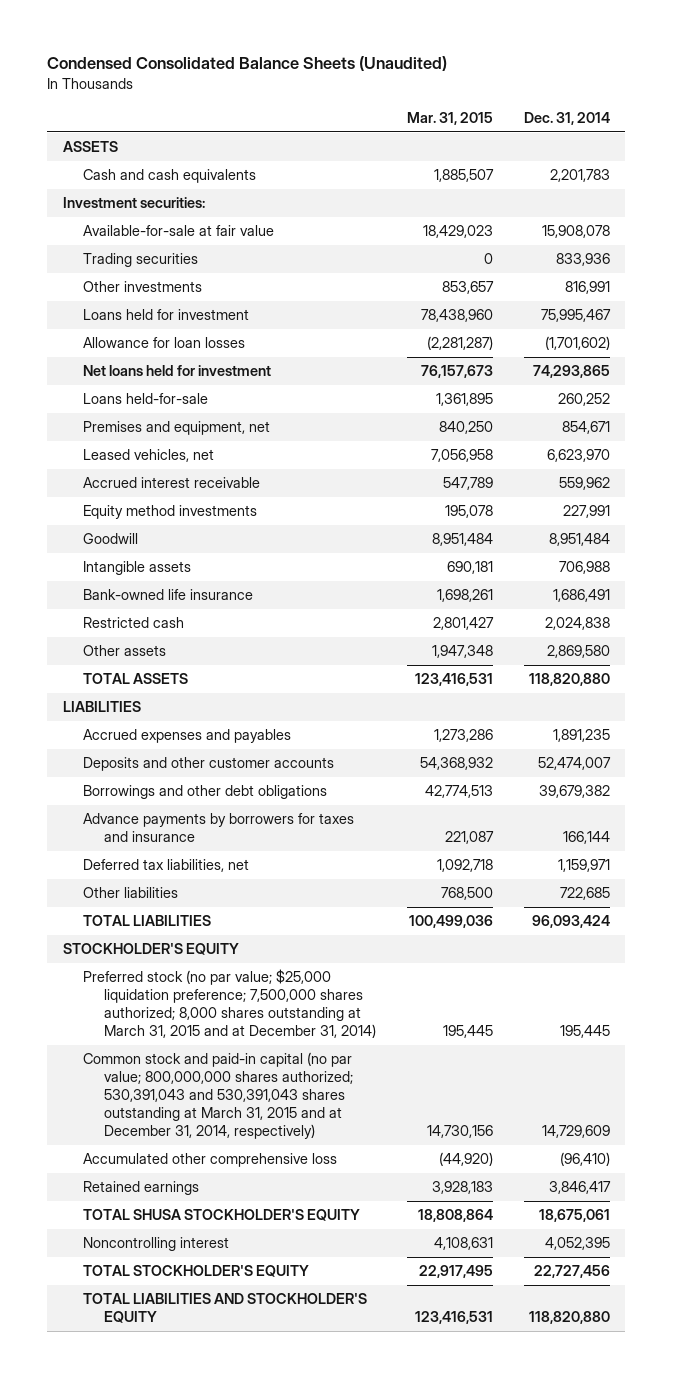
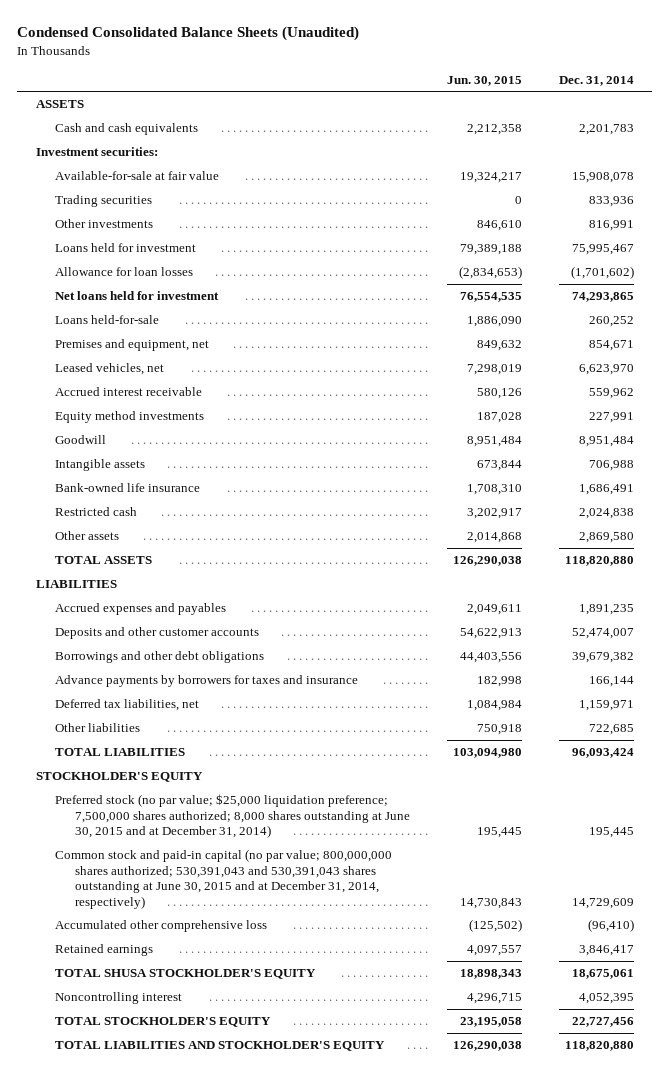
- | Mar. 31, 2015 | Dec. 31, 2014
+ | Jun. 30, 2015 | Dec. 31, 2014
- Preferred stock (no par value; $25,000 liquidation preference; 7,500,000 shares authorized; 8,000 shares outstanding at March 31, 2015 and at December 31, 2014) | 195,445 | 195,445
- Common stock and paid-in capital (no par value; 800,000,000 shares authorized; 530,391,043 and 530,391,043 shares outstanding at March 31, 2015 and at December 31, 2014, respectively) | 14,730,156 | 14,729,609
+ Preferred stock (no par value; $25,000 liquidation preference; 7,500,000 shares authorized; 8,000 shares outstanding at June 30, 2015 and at December 31, 2014) | 195,445 | 195,445
+ Common stock and paid-in capital (no par value; 800,000,000 shares authorized; 530,391,043 and 530,391,043 shares outstanding at June 30, 2015 and at December 31, 2014, respectively) | 14,730,843 | 14,729,609

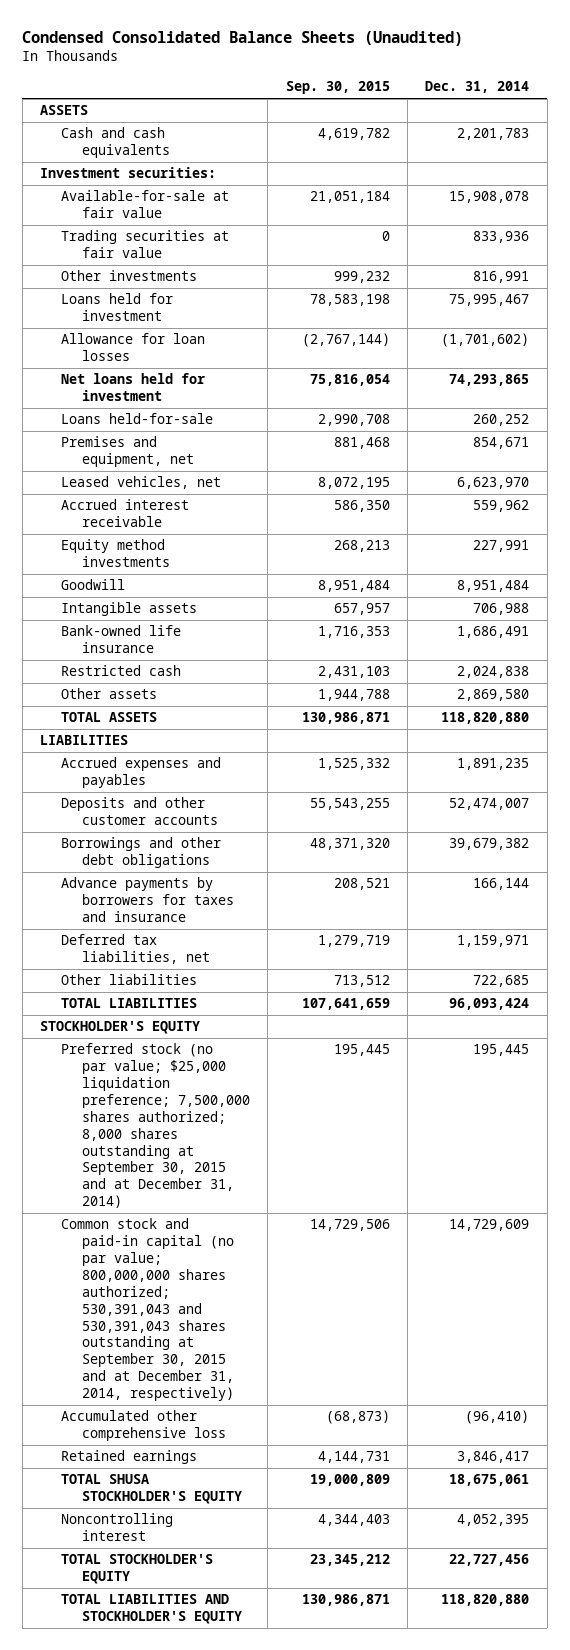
- | Jun. 30, 2015 | Dec. 31, 2014
+ | Sep. 30, 2015 | Dec. 31, 2014
- Trading securities | 0 | 833,936
+ Trading securities at fair value | 0 | 833,936
- Preferred stock (no par value; $25,000 liquidation preference; 7,500,000 shares authorized; 8,000 shares outstanding at June 30, 2015 and at December 31, 2014) | 195,445 | 195,445
- Common stock and paid-in capital (no par value; 800,000,000 shares authorized; 530,391,043 and 530,391,043 shares outstanding at June 30, 2015 and at December 31, 2014, respectively) | 14,730,843 | 14,729,609
+ Preferred stock (no par value; $25,000 liquidation preference; 7,500,000 shares authorized; 8,000 shares outstanding at September 30, 2015 and at December 31, 2014) | 195,445 | 195,445
+ Common stock and paid-in capital (no par value; 800,000,000 shares authorized; 530,391,043 and 530,391,043 shares outstanding at September 30, 2015 and at December 31, 2014, respectively) | 14,729,506 | 14,729,609

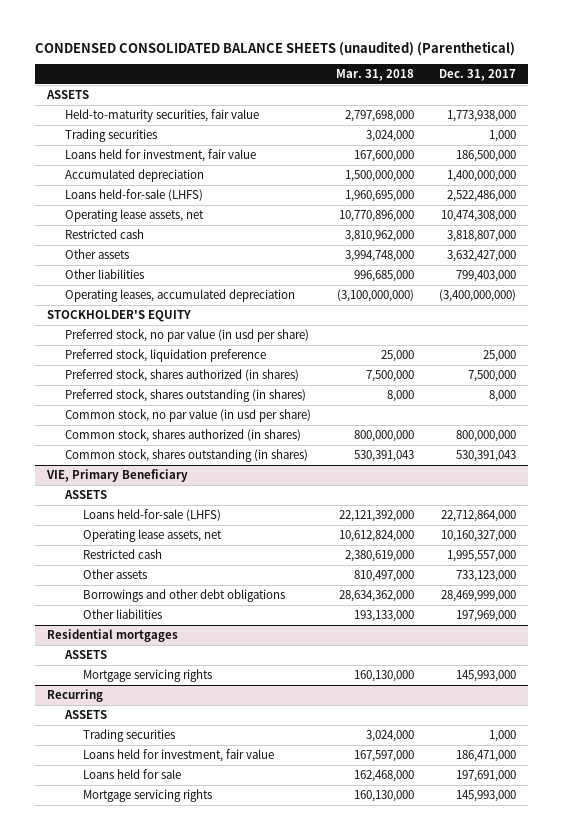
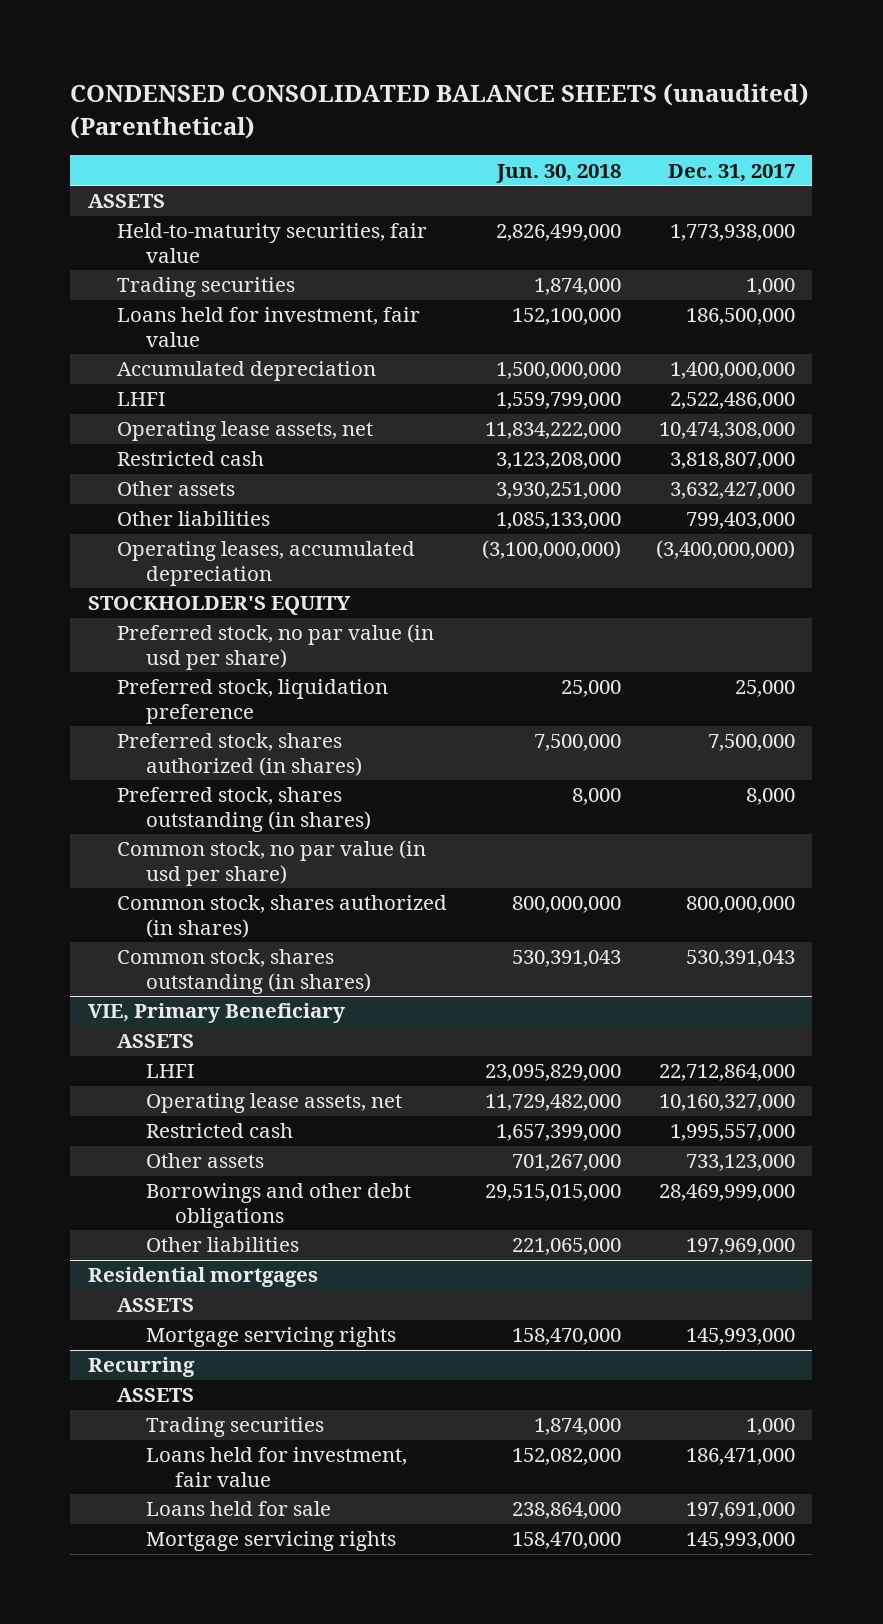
- | Mar. 31, 2018 | Dec. 31, 2017
+ | Jun. 30, 2018 | Dec. 31, 2017
- Loans held-for-sale (LHFS) | 1,960,695,000 | 2,522,486,000
+ LHFI | 1,559,799,000 | 2,522,486,000
@ VIE, Primary Beneficiary
- Loans held-for-sale (LHFS) | 22,121,392,000 | 22,712,864,000
+ LHFI | 23,095,829,000 | 22,712,864,000

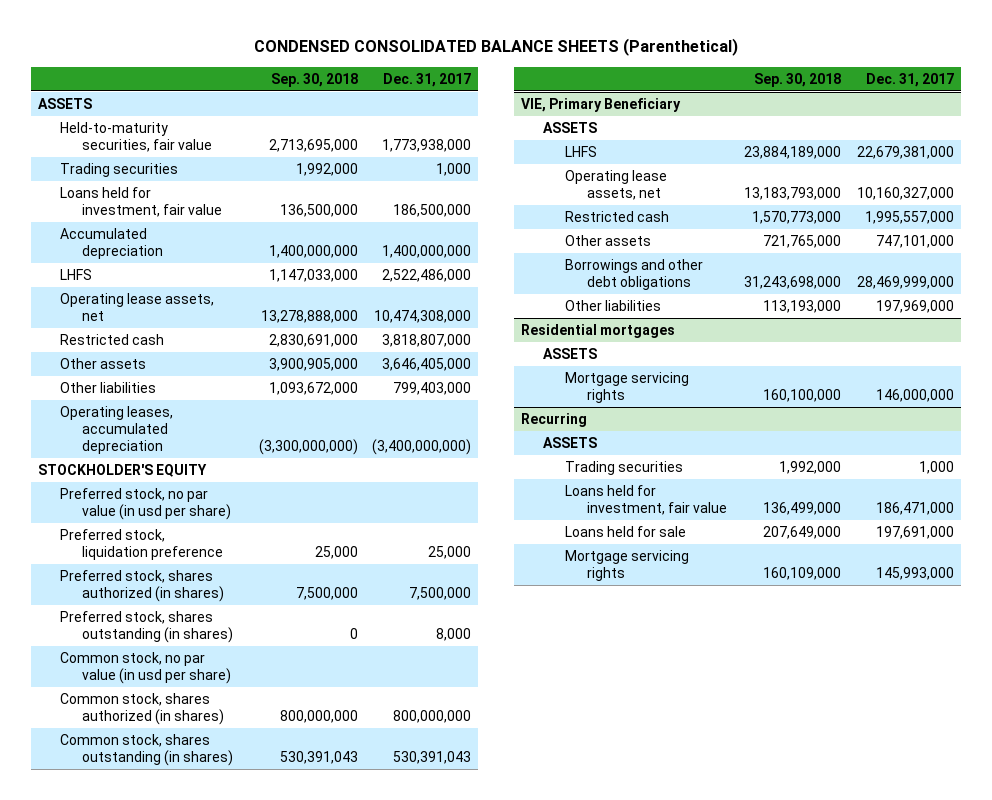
- CONDENSED CONSOLIDATED BALANCE SHEETS (unaudited) (Parenthetical)
+ CONDENSED CONSOLIDATED BALANCE SHEETS (Parenthetical)
- | Jun. 30, 2018 | Dec. 31, 2017
+ | Sep. 30, 2018 | Dec. 31, 2017
- LHFI | 1,559,799,000 | 2,522,486,000
+ LHFS | 1,147,033,000 | 2,522,486,000
- Other assets | 3,930,251,000 | 3,632,427,000
+ Other assets | 3,900,905,000 | 3,646,405,000
@ VIE, Primary Beneficiary
- LHFI | 23,095,829,000 | 22,712,864,000
+ LHFS | 23,884,189,000 | 22,679,381,000
- Other assets | 701,267,000 | 733,123,000
+ Other assets | 721,765,000 | 747,101,000
@ Residential mortgages
- Mortgage servicing rights | 158,470,000 | 145,993,000
+ Mortgage servicing rights | 160,100,000 | 146,000,000

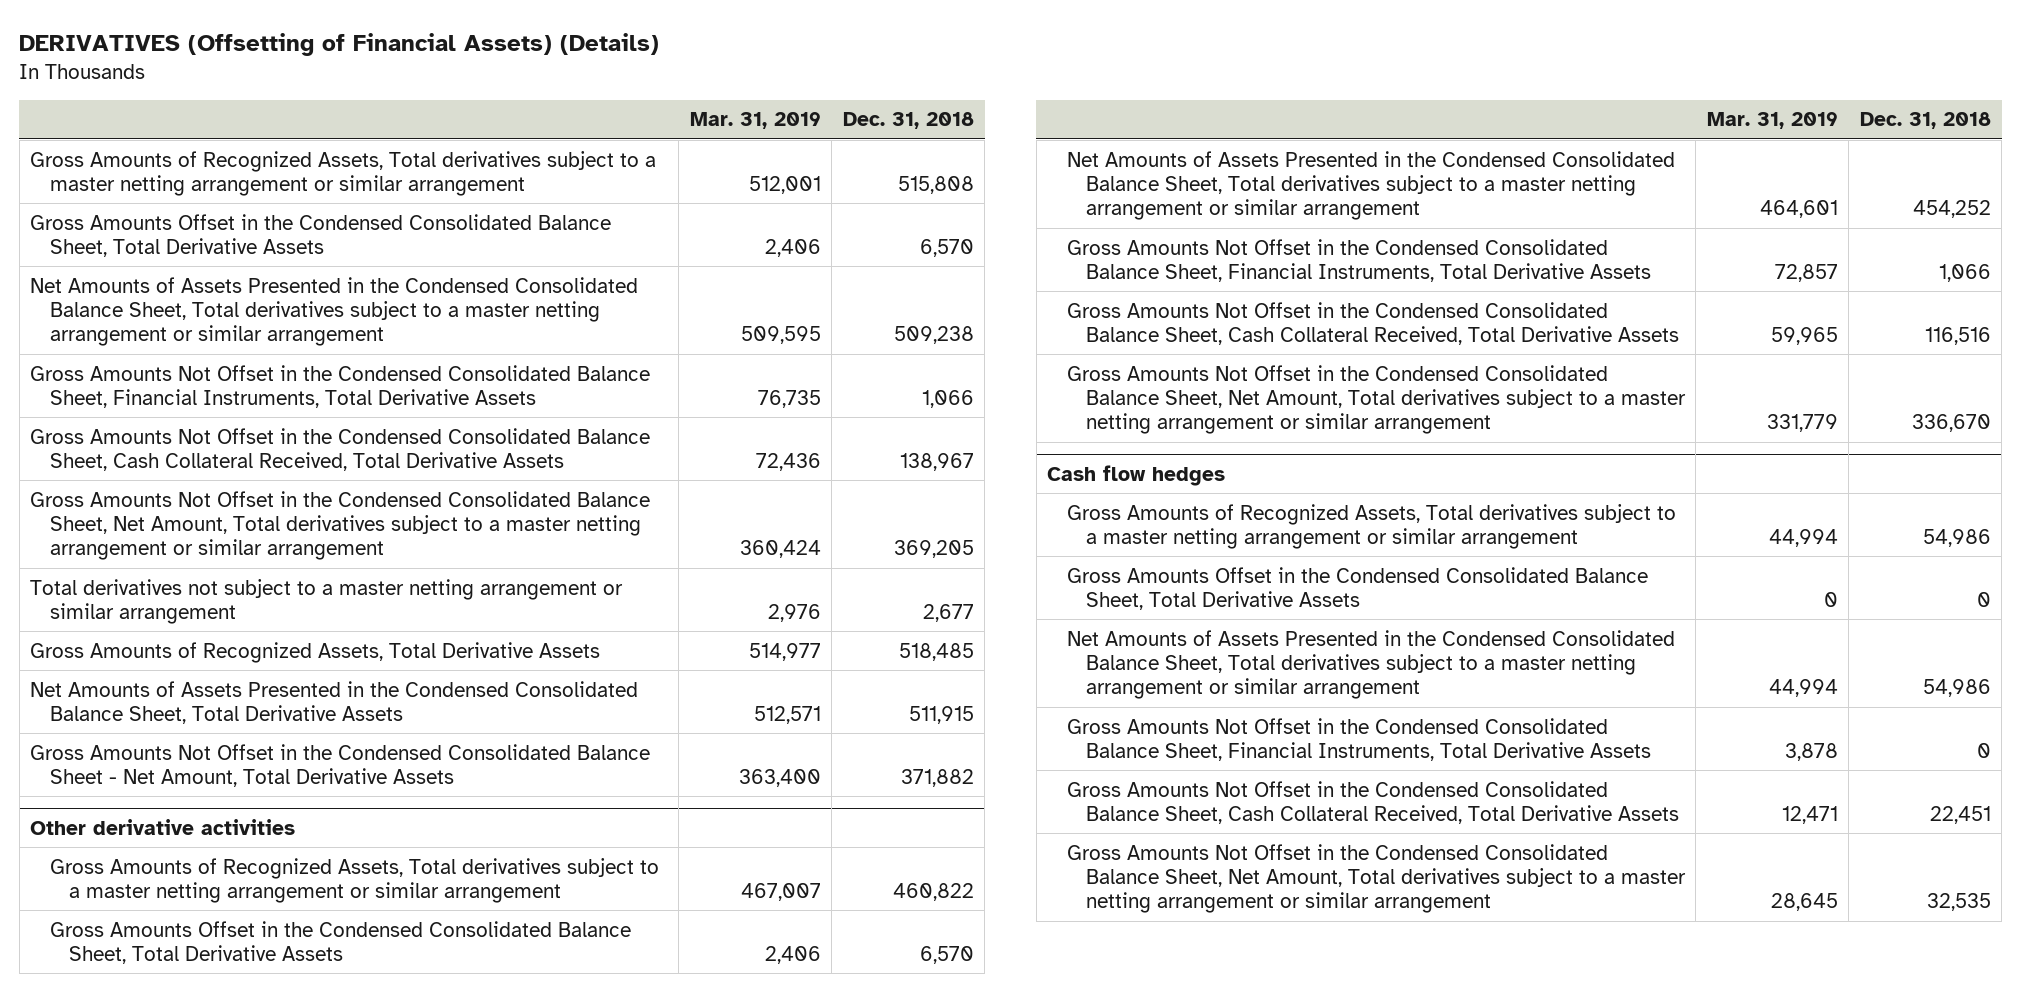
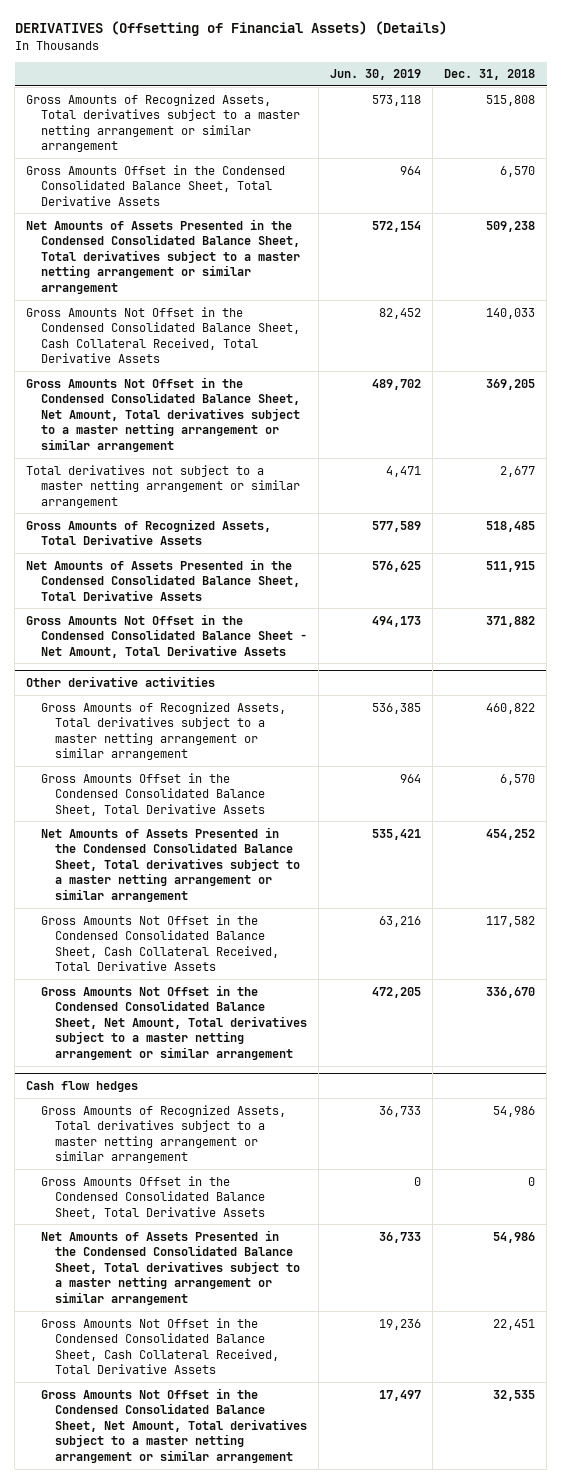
- | Mar. 31, 2019 | Dec. 31, 2018
+ | Jun. 30, 2019 | Dec. 31, 2018
- Gross Amounts Not Offset in the Condensed Consolidated Balance Sheet, Financial Instruments, Total Derivative Assets | 76,735 | 1,066
- Gross Amounts Not Offset in the Condensed Consolidated Balance Sheet, Cash Collateral Received, Total Derivative Assets | 72,436 | 138,967
+ Gross Amounts Not Offset in the Condensed Consolidated Balance Sheet, Cash Collateral Received, Total Derivative Assets | 82,452 | 140,033
@ Other derivative activities
- Gross Amounts Not Offset in the Condensed Consolidated Balance Sheet, Financial Instruments, Total Derivative Assets | 72,857 | 1,066
- Gross Amounts Not Offset in the Condensed Consolidated Balance Sheet, Cash Collateral Received, Total Derivative Assets | 59,965 | 116,516
+ Gross Amounts Not Offset in the Condensed Consolidated Balance Sheet, Cash Collateral Received, Total Derivative Assets | 63,216 | 117,582
@ Cash flow hedges
- Gross Amounts Not Offset in the Condensed Consolidated Balance Sheet, Financial Instruments, Total Derivative Assets | 3,878 | 0

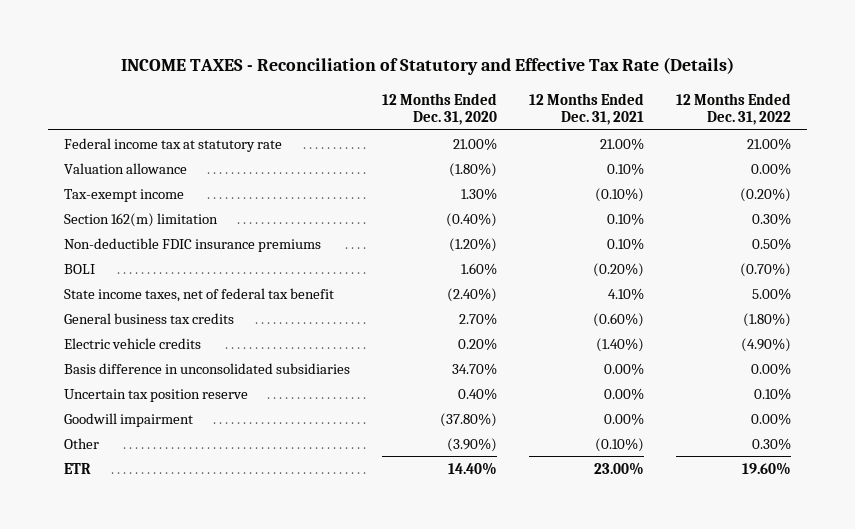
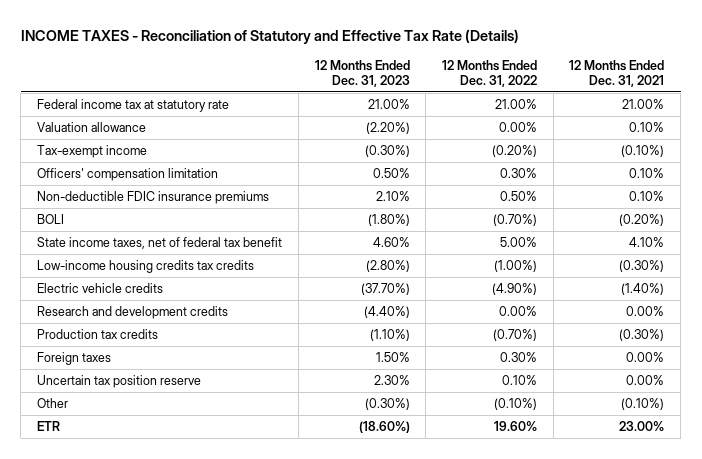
- | 12 Months Ended Dec. 31, 2020 | 12 Months Ended Dec. 31, 2021 | 12 Months Ended Dec. 31, 2022
+ | 12 Months Ended Dec. 31, 2023 | 12 Months Ended Dec. 31, 2022 | 12 Months Ended Dec. 31, 2021
- Section 162(m) limitation | (0.40%) | 0.10% | 0.30%
+ Officers' compensation limitation | 0.50% | 0.30% | 0.10%
- General business tax credits | 2.70% | (0.60%) | (1.80%)
+ Low-income housing credits tax credits | (2.80%) | (1.00%) | (0.30%)
- Basis difference in unconsolidated subsidiaries | 34.70% | 0.00% | 0.00%
+ Research and development credits | (4.40%) | 0.00% | 0.00%
+ Production tax credits | (1.10%) | (0.70%) | (0.30%)
+ Foreign taxes | 1.50% | 0.30% | 0.00%
- Goodwill impairment | (37.80%) | 0.00% | 0.00%
- Other | (3.90%) | (0.10%) | 0.30%
+ Other | (0.30%) | (0.10%) | (0.10%)

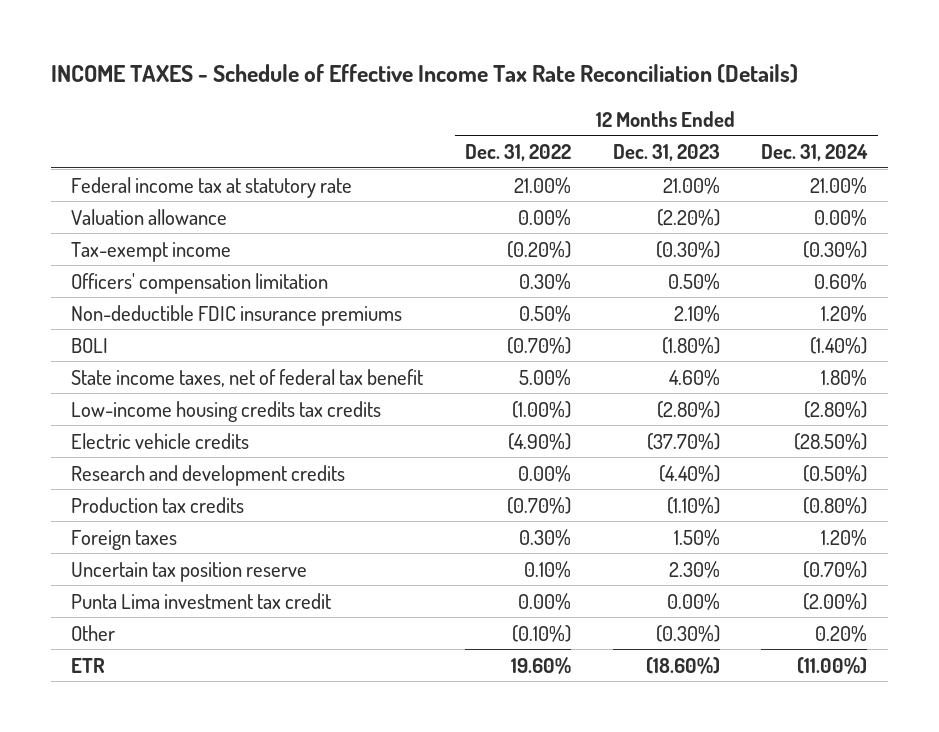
- INCOME TAXES - Reconciliation of Statutory and Effective Tax Rate (Details)
+ INCOME TAXES - Schedule of Effective Income Tax Rate Reconciliation (Details)
- | 12 Months Ended Dec. 31, 2023 | 12 Months Ended Dec. 31, 2022 | 12 Months Ended Dec. 31, 2021
+ | 12 Months Ended Dec. 31, 2022 | 12 Months Ended Dec. 31, 2023 | 12 Months Ended Dec. 31, 2024
+ Punta Lima investment tax credit | 0.00% | 0.00% | (2.00%)

